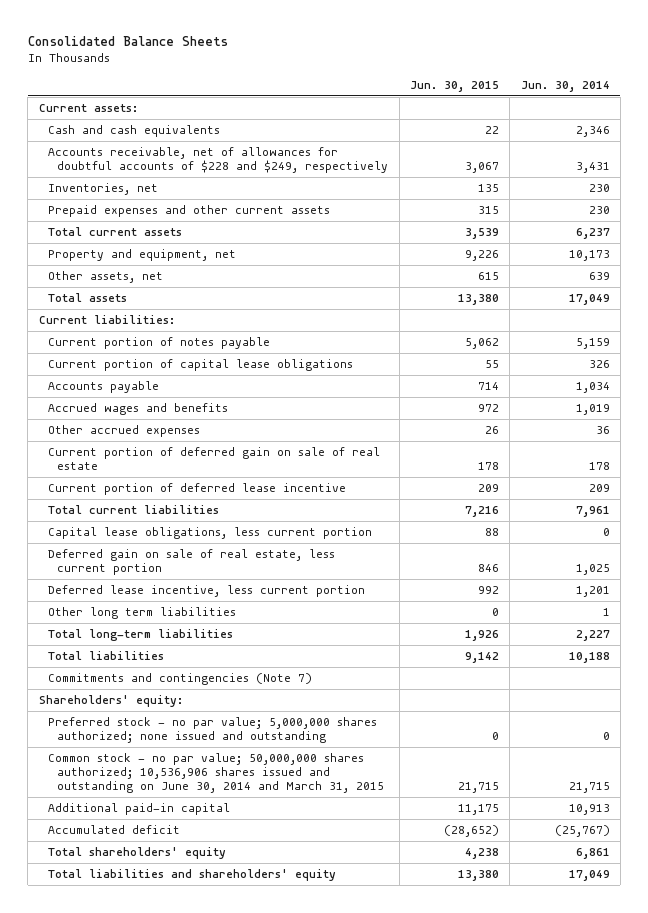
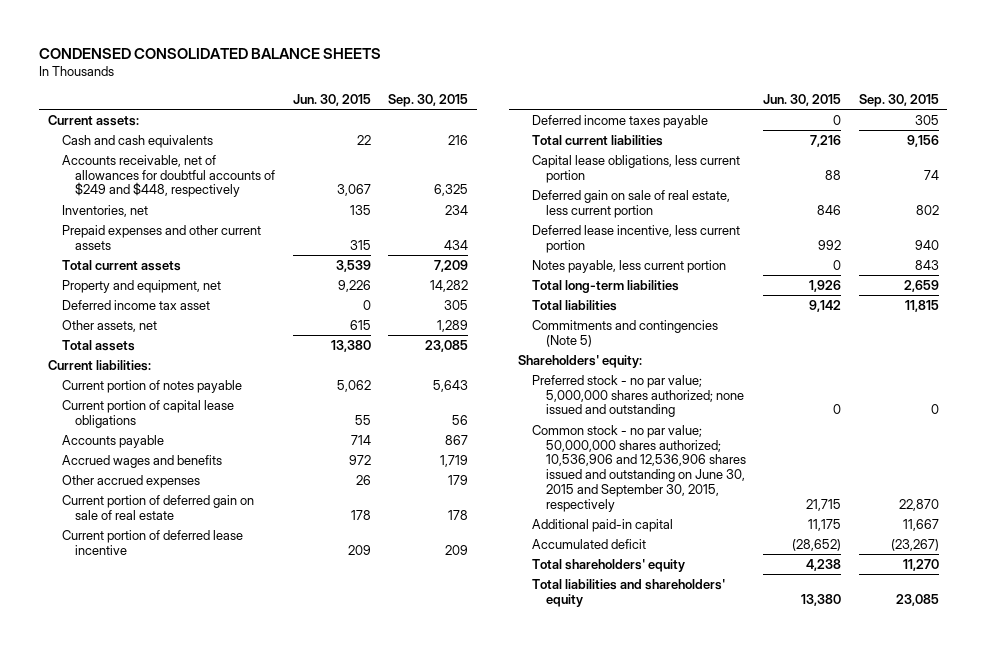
- Consolidated Balance Sheets
+ CONDENSED CONSOLIDATED BALANCE SHEETS
- | Jun. 30, 2015 | Jun. 30, 2014
+ | Jun. 30, 2015 | Sep. 30, 2015
- Accounts receivable, net of allowances for doubtful accounts of $228 and $249, respectively | 3,067 | 3,431
+ Accounts receivable, net of allowances for doubtful accounts of $249 and $448, respectively | 3,067 | 6,325
+ Deferred income tax asset | 0 | 305
+ Deferred income taxes payable | 0 | 305
- Other long term liabilities | 0 | 1
+ Notes payable, less current portion | 0 | 843
- Commitments and contingencies (Note 7)
+ Commitments and contingencies (Note 5)
- Common stock - no par value; 50,000,000 shares authorized; 10,536,906 shares issued and outstanding on June 30, 2014 and March 31, 2015 | 21,715 | 21,715
+ Common stock - no par value; 50,000,000 shares authorized; 10,536,906 and 12,536,906 shares issued and outstanding on June 30, 2015 and September 30, 2015, respectively | 21,715 | 22,870

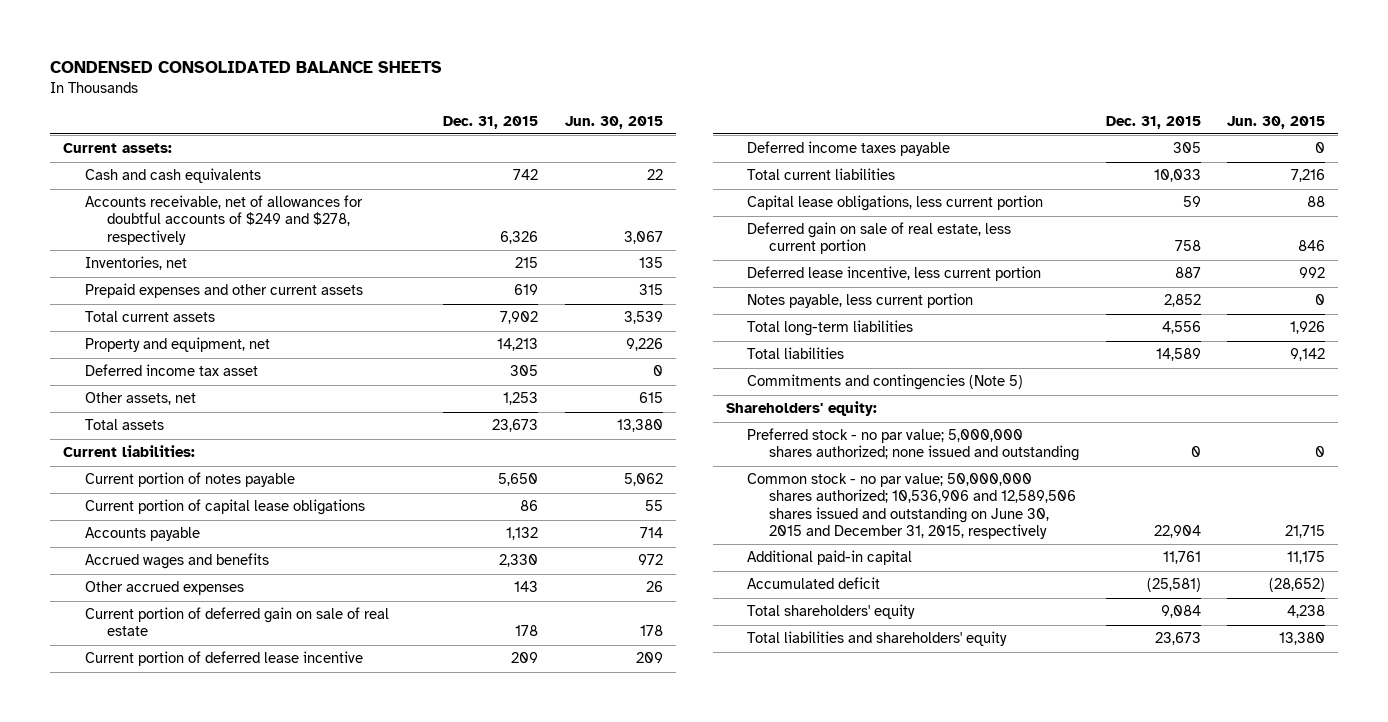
- | Jun. 30, 2015 | Sep. 30, 2015
+ | Dec. 31, 2015 | Jun. 30, 2015
- Accounts receivable, net of allowances for doubtful accounts of $249 and $448, respectively | 3,067 | 6,325
+ Accounts receivable, net of allowances for doubtful accounts of $249 and $278, respectively | 6,326 | 3,067
- Common stock - no par value; 50,000,000 shares authorized; 10,536,906 and 12,536,906 shares issued and outstanding on June 30, 2015 and September 30, 2015, respectively | 21,715 | 22,870
+ Common stock - no par value; 50,000,000 shares authorized; 10,536,906 and 12,589,506 shares issued and outstanding on June 30, 2015 and December 31, 2015, respectively | 22,904 | 21,715

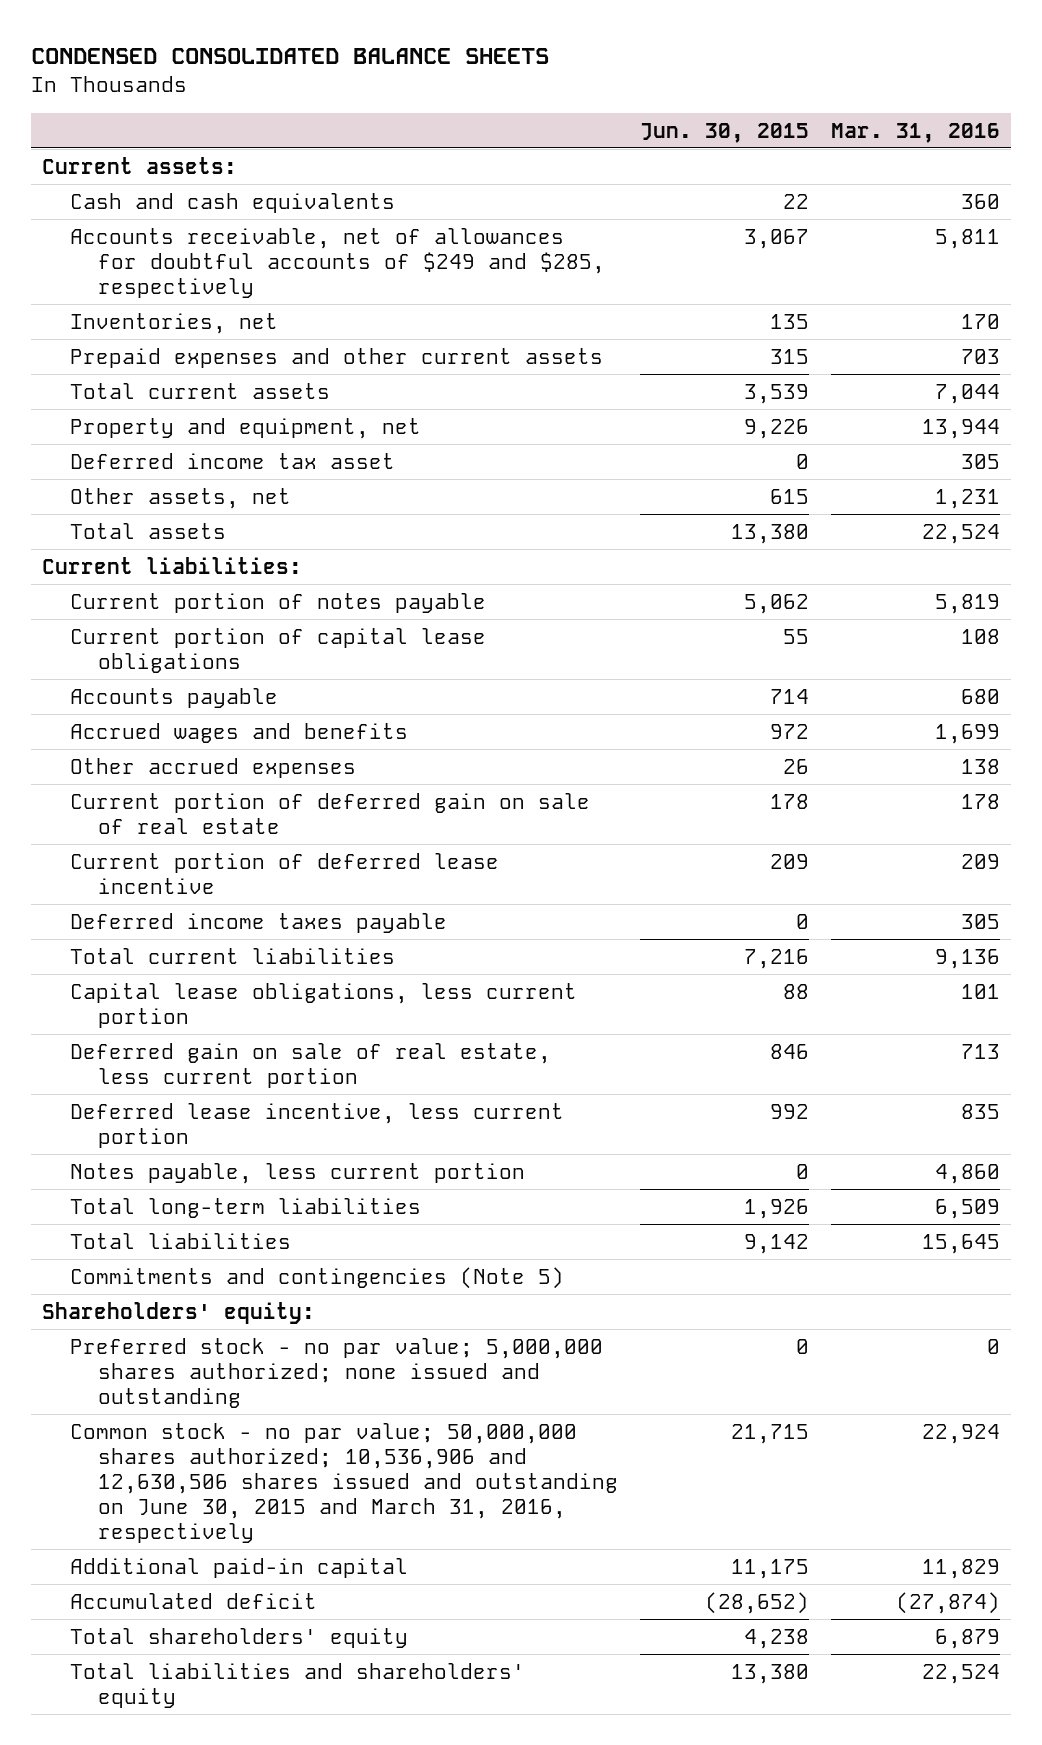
- | Dec. 31, 2015 | Jun. 30, 2015
+ | Jun. 30, 2015 | Mar. 31, 2016
- Accounts receivable, net of allowances for doubtful accounts of $249 and $278, respectively | 6,326 | 3,067
+ Accounts receivable, net of allowances for doubtful accounts of $249 and $285, respectively | 3,067 | 5,811
- Common stock - no par value; 50,000,000 shares authorized; 10,536,906 and 12,589,506 shares issued and outstanding on June 30, 2015 and December 31, 2015, respectively | 22,904 | 21,715
+ Common stock - no par value; 50,000,000 shares authorized; 10,536,906 and 12,630,506 shares issued and outstanding on June 30, 2015 and March 31, 2016, respectively | 21,715 | 22,924

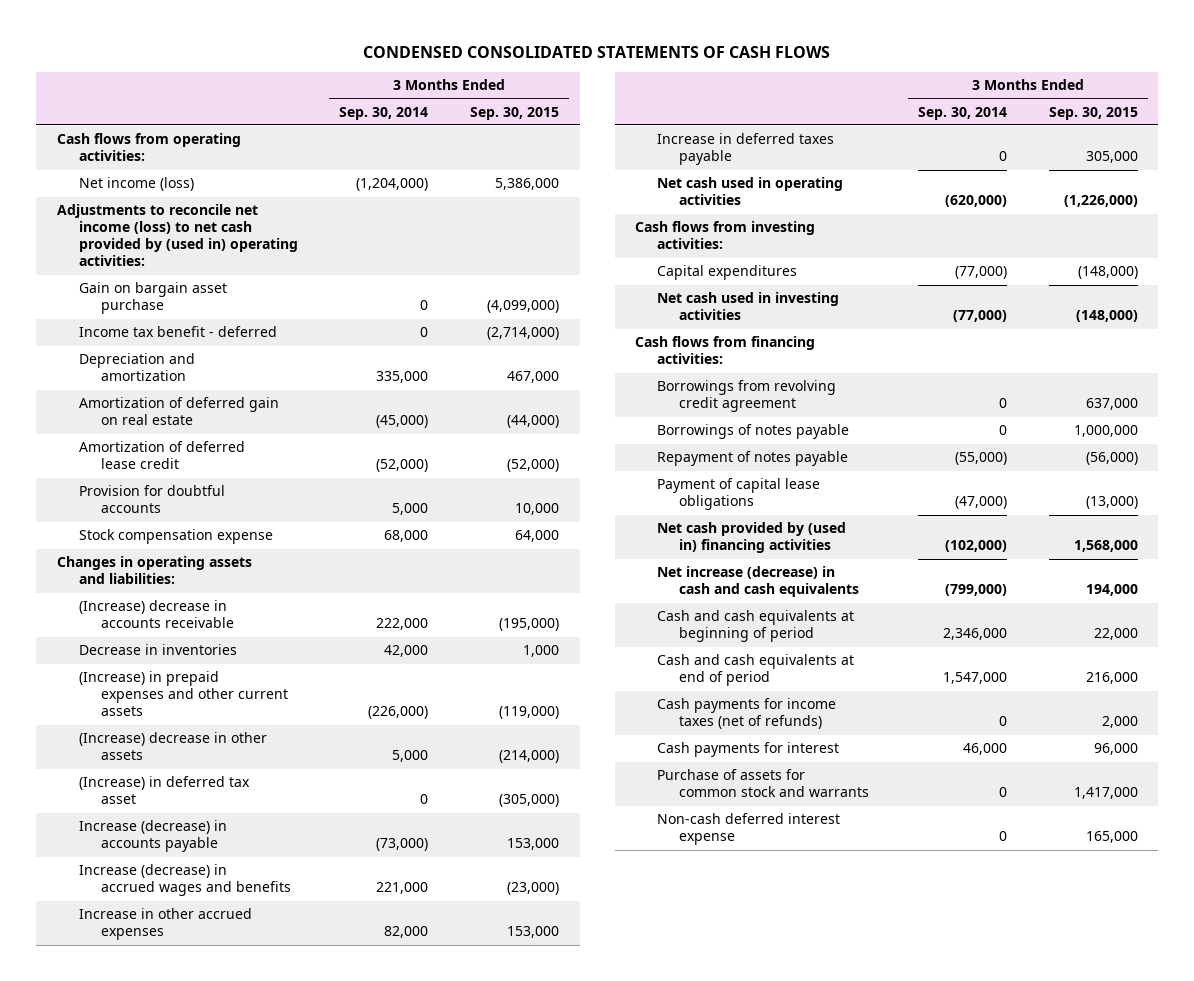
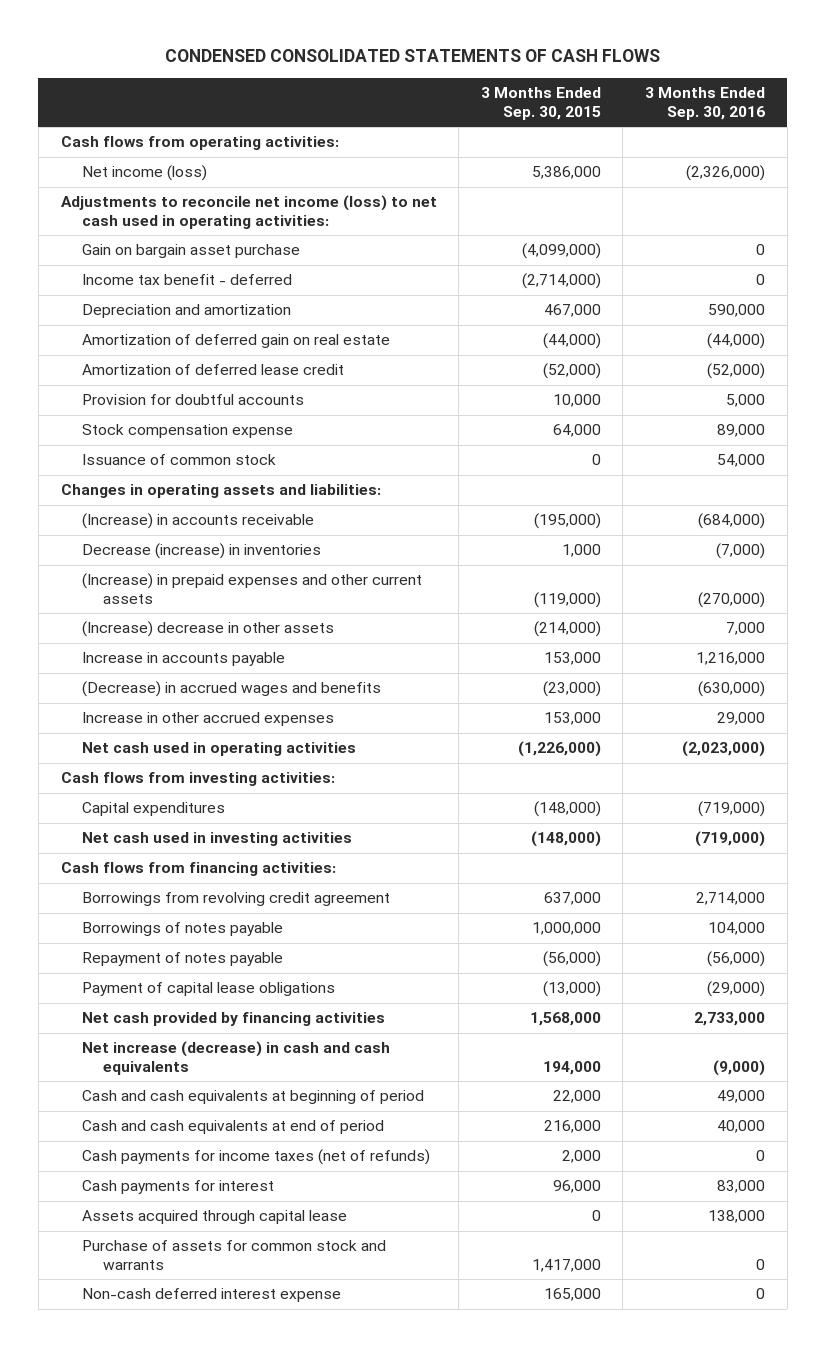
- | 3 Months Ended Sep. 30, 2014 | 3 Months Ended Sep. 30, 2015
+ | 3 Months Ended Sep. 30, 2015 | 3 Months Ended Sep. 30, 2016
- Adjustments to reconcile net income (loss) to net cash provided by (used in) operating activities:
+ Adjustments to reconcile net income (loss) to net cash used in operating activities:
+ Issuance of common stock | 0 | 54,000
- (Increase) decrease in accounts receivable | 222,000 | (195,000)
- Decrease in inventories | 42,000 | 1,000
+ (Increase) in accounts receivable | (195,000) | (684,000)
+ Decrease (increase) in inventories | 1,000 | (7,000)
- (Increase) in deferred tax asset | 0 | (305,000)
- Increase (decrease) in accounts payable | (73,000) | 153,000
- Increase (decrease) in accrued wages and benefits | 221,000 | (23,000)
+ Increase in accounts payable | 153,000 | 1,216,000
+ (Decrease) in accrued wages and benefits | (23,000) | (630,000)
- Increase in deferred taxes payable | 0 | 305,000
- Net cash provided by (used in) financing activities | (102,000) | 1,568,000
+ Net cash provided by financing activities | 1,568,000 | 2,733,000
+ Assets acquired through capital lease | 0 | 138,000

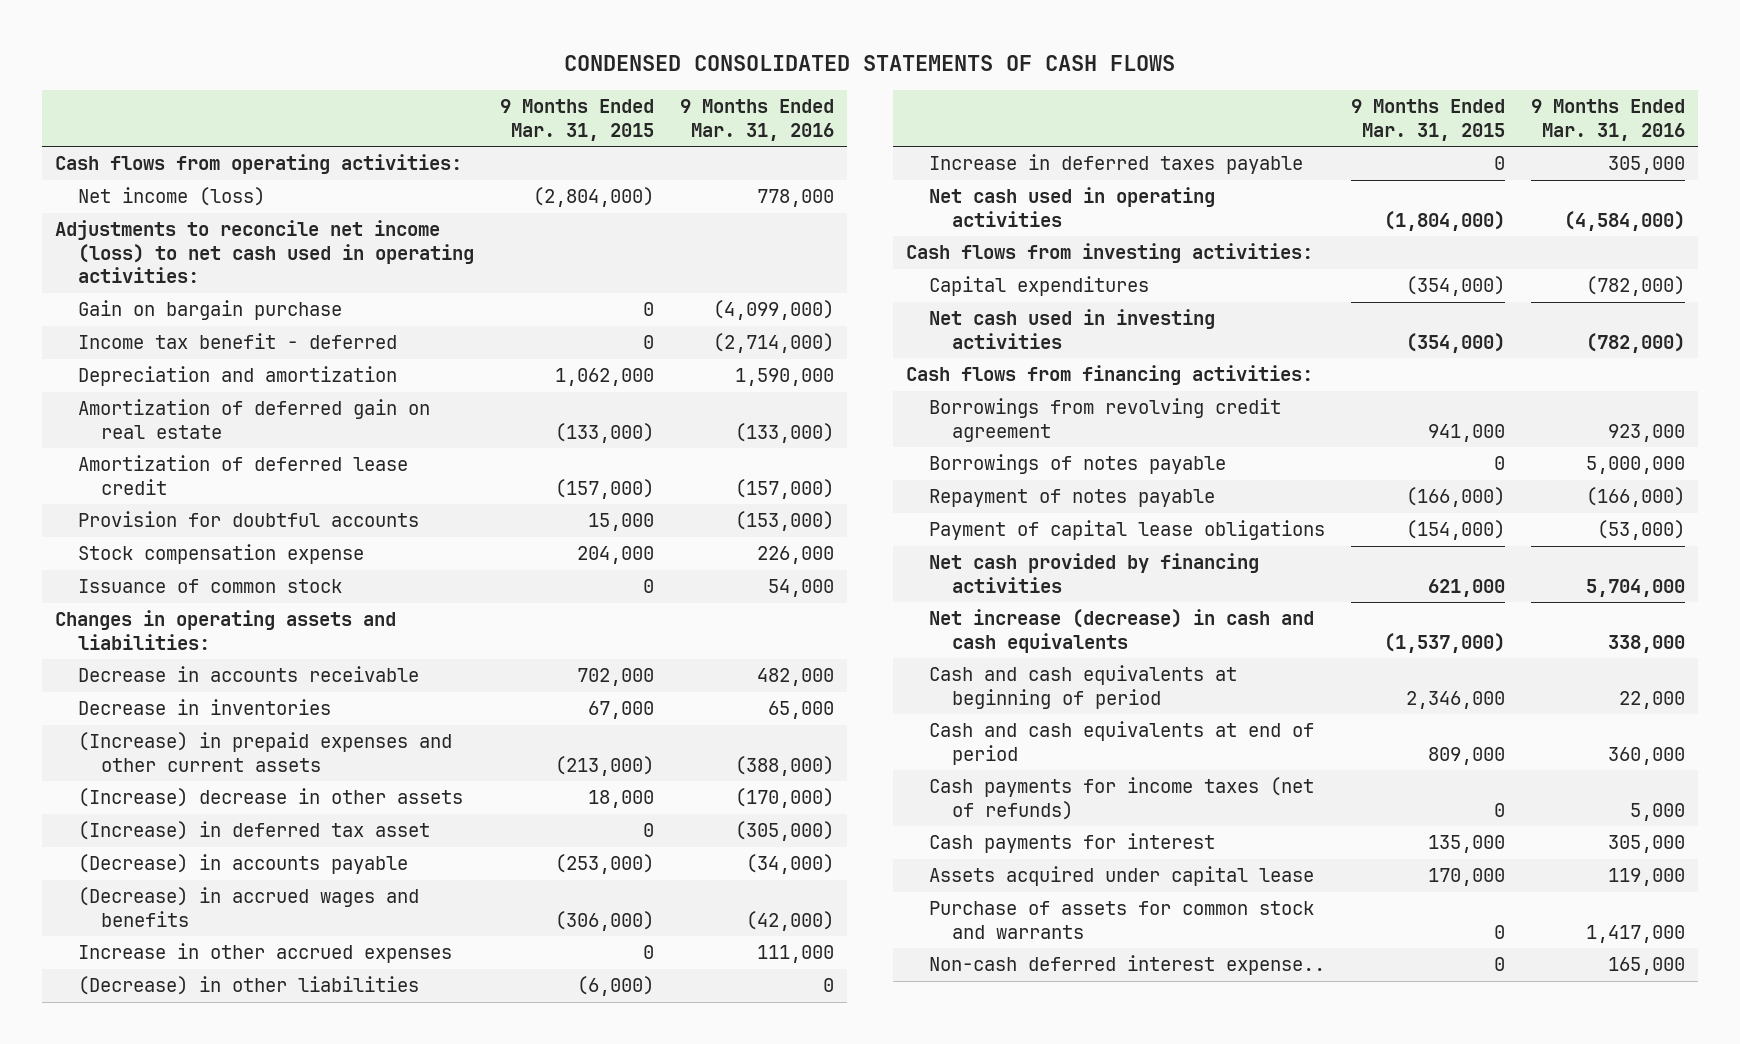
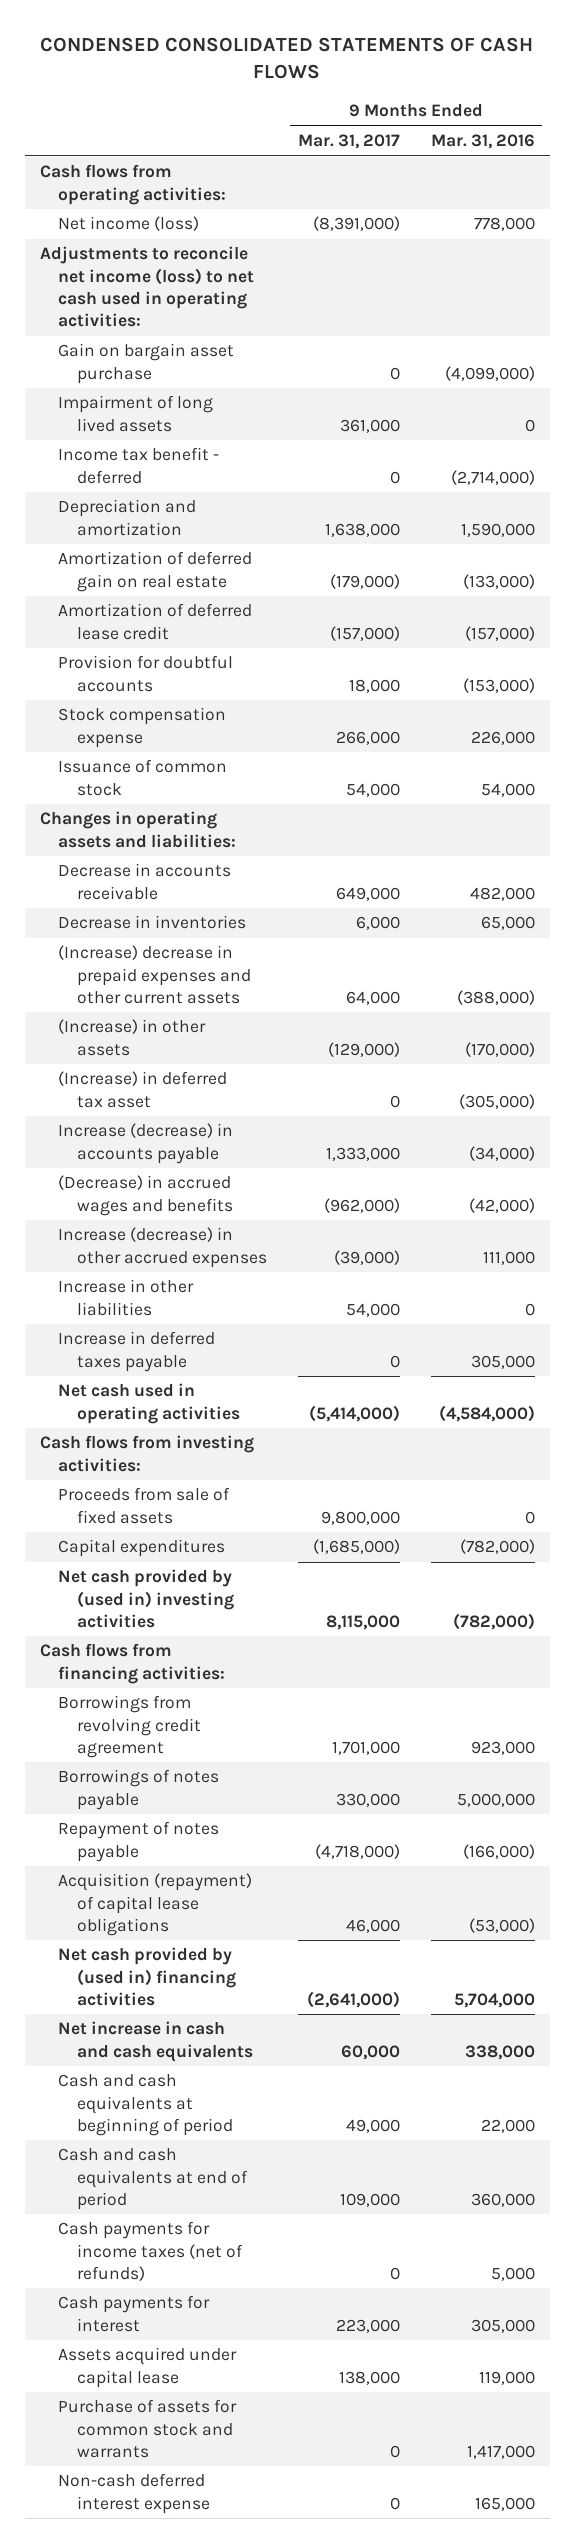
- | 9 Months Ended Mar. 31, 2015 | 9 Months Ended Mar. 31, 2016
+ | 9 Months Ended Mar. 31, 2017 | 9 Months Ended Mar. 31, 2016
- Gain on bargain purchase | 0 | (4,099,000)
+ Gain on bargain asset purchase | 0 | (4,099,000)
+ Impairment of long lived assets | 361,000 | 0
- (Increase) in prepaid expenses and other current assets | (213,000) | (388,000)
- (Increase) decrease in other assets | 18,000 | (170,000)
+ (Increase) decrease in prepaid expenses and other current assets | 64,000 | (388,000)
+ (Increase) in other assets | (129,000) | (170,000)
- (Decrease) in accounts payable | (253,000) | (34,000)
+ Increase (decrease) in accounts payable | 1,333,000 | (34,000)
- Increase in other accrued expenses | 0 | 111,000
- (Decrease) in other liabilities | (6,000) | 0
+ Increase (decrease) in other accrued expenses | (39,000) | 111,000
+ Increase in other liabilities | 54,000 | 0
+ Proceeds from sale of fixed assets | 9,800,000 | 0
- Net cash used in investing activities | (354,000) | (782,000)
+ Net cash provided by (used in) investing activities | 8,115,000 | (782,000)
- Payment of capital lease obligations | (154,000) | (53,000)
- Net cash provided by financing activities | 621,000 | 5,704,000
- Net increase (decrease) in cash and cash equivalents | (1,537,000) | 338,000
+ Acquisition (repayment) of capital lease obligations | 46,000 | (53,000)
+ Net cash provided by (used in) financing activities | (2,641,000) | 5,704,000
+ Net increase in cash and cash equivalents | 60,000 | 338,000
- Non-cash deferred interest expense.. | 0 | 165,000
+ Non-cash deferred interest expense | 0 | 165,000

